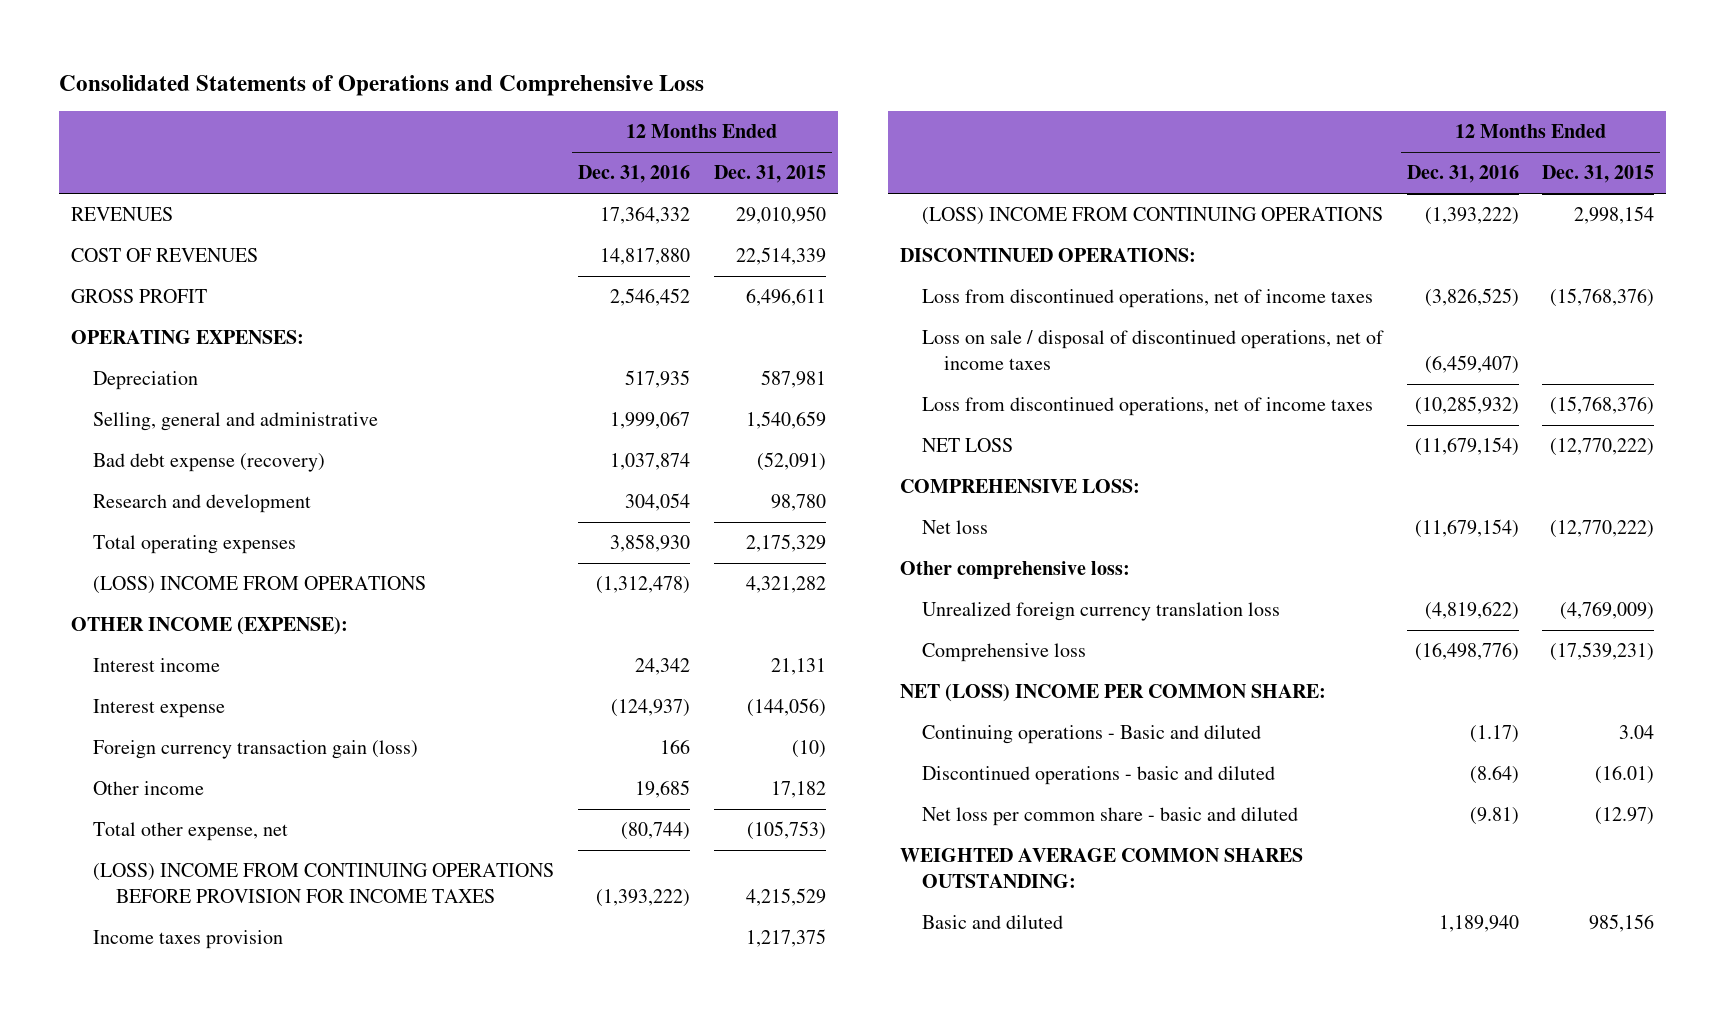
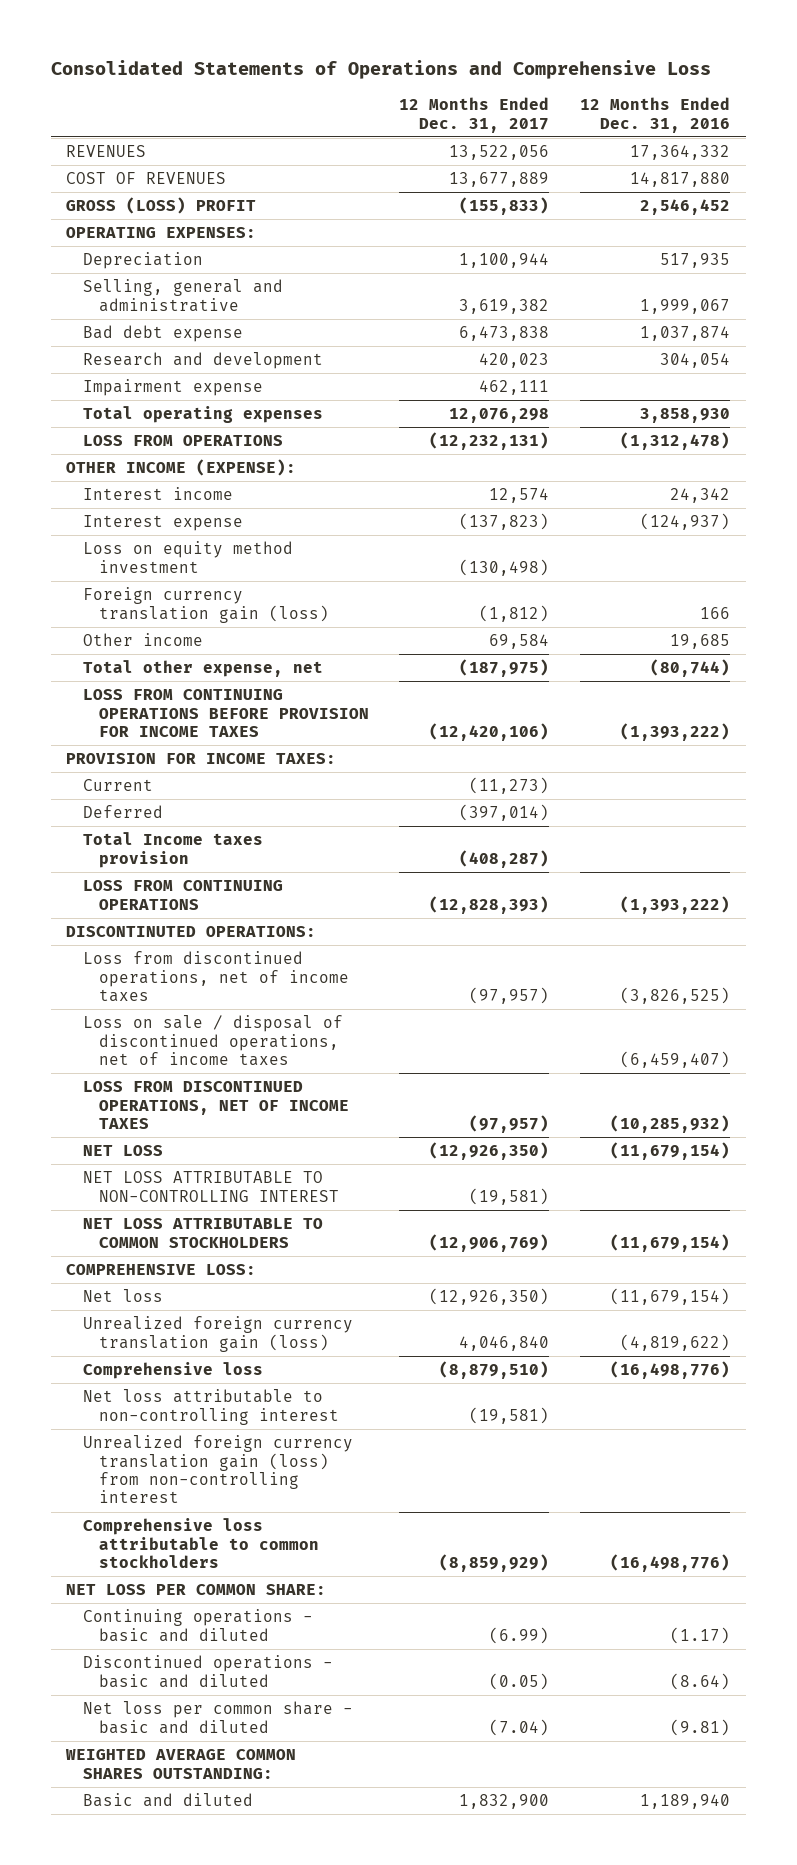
- | 12 Months Ended Dec. 31, 2016 | 12 Months Ended Dec. 31, 2015
+ | 12 Months Ended Dec. 31, 2017 | 12 Months Ended Dec. 31, 2016
- GROSS PROFIT | 2,546,452 | 6,496,611
+ GROSS (LOSS) PROFIT | (155,833) | 2,546,452
- Bad debt expense (recovery) | 1,037,874 | (52,091)
+ Bad debt expense | 6,473,838 | 1,037,874
+ Impairment expense | 462,111 |
- (LOSS) INCOME FROM OPERATIONS | (1,312,478) | 4,321,282
+ LOSS FROM OPERATIONS | (12,232,131) | (1,312,478)
- Foreign currency transaction gain (loss) | 166 | (10)
+ Loss on equity method investment | (130,498) |
+ Foreign currency translation gain (loss) | (1,812) | 166
- (LOSS) INCOME FROM CONTINUING OPERATIONS BEFORE PROVISION FOR INCOME TAXES | (1,393,222) | 4,215,529
- Income taxes provision | | 1,217,375
- (LOSS) INCOME FROM CONTINUING OPERATIONS | (1,393,222) | 2,998,154
- DISCONTINUED OPERATIONS:
+ LOSS FROM CONTINUING OPERATIONS BEFORE PROVISION FOR INCOME TAXES | (12,420,106) | (1,393,222)
+ PROVISION FOR INCOME TAXES:
+ Current | (11,273) |
+ Deferred | (397,014) |
+ Total Income taxes provision | (408,287) |
+ LOSS FROM CONTINUING OPERATIONS | (12,828,393) | (1,393,222)
+ DISCONTINUTED OPERATIONS:
- Loss from discontinued operations, net of income taxes | (10,285,932) | (15,768,376)
+ LOSS FROM DISCONTINUED OPERATIONS, NET OF INCOME TAXES | (97,957) | (10,285,932)
+ NET LOSS ATTRIBUTABLE TO NON-CONTROLLING INTEREST | (19,581) |
+ NET LOSS ATTRIBUTABLE TO COMMON STOCKHOLDERS | (12,906,769) | (11,679,154)
- Other comprehensive loss:
- Unrealized foreign currency translation loss | (4,819,622) | (4,769,009)
+ Unrealized foreign currency translation gain (loss) | 4,046,840 | (4,819,622)
- NET (LOSS) INCOME PER COMMON SHARE:
- Continuing operations - Basic and diluted | (1.17) | 3.04
+ Net loss attributable to non-controlling interest | (19,581) |
+ Unrealized foreign currency translation gain (loss) from non-controlling interest
+ Comprehensive loss attributable to common stockholders | (8,859,929) | (16,498,776)
+ NET LOSS PER COMMON SHARE:
+ Continuing operations - basic and diluted | (6.99) | (1.17)

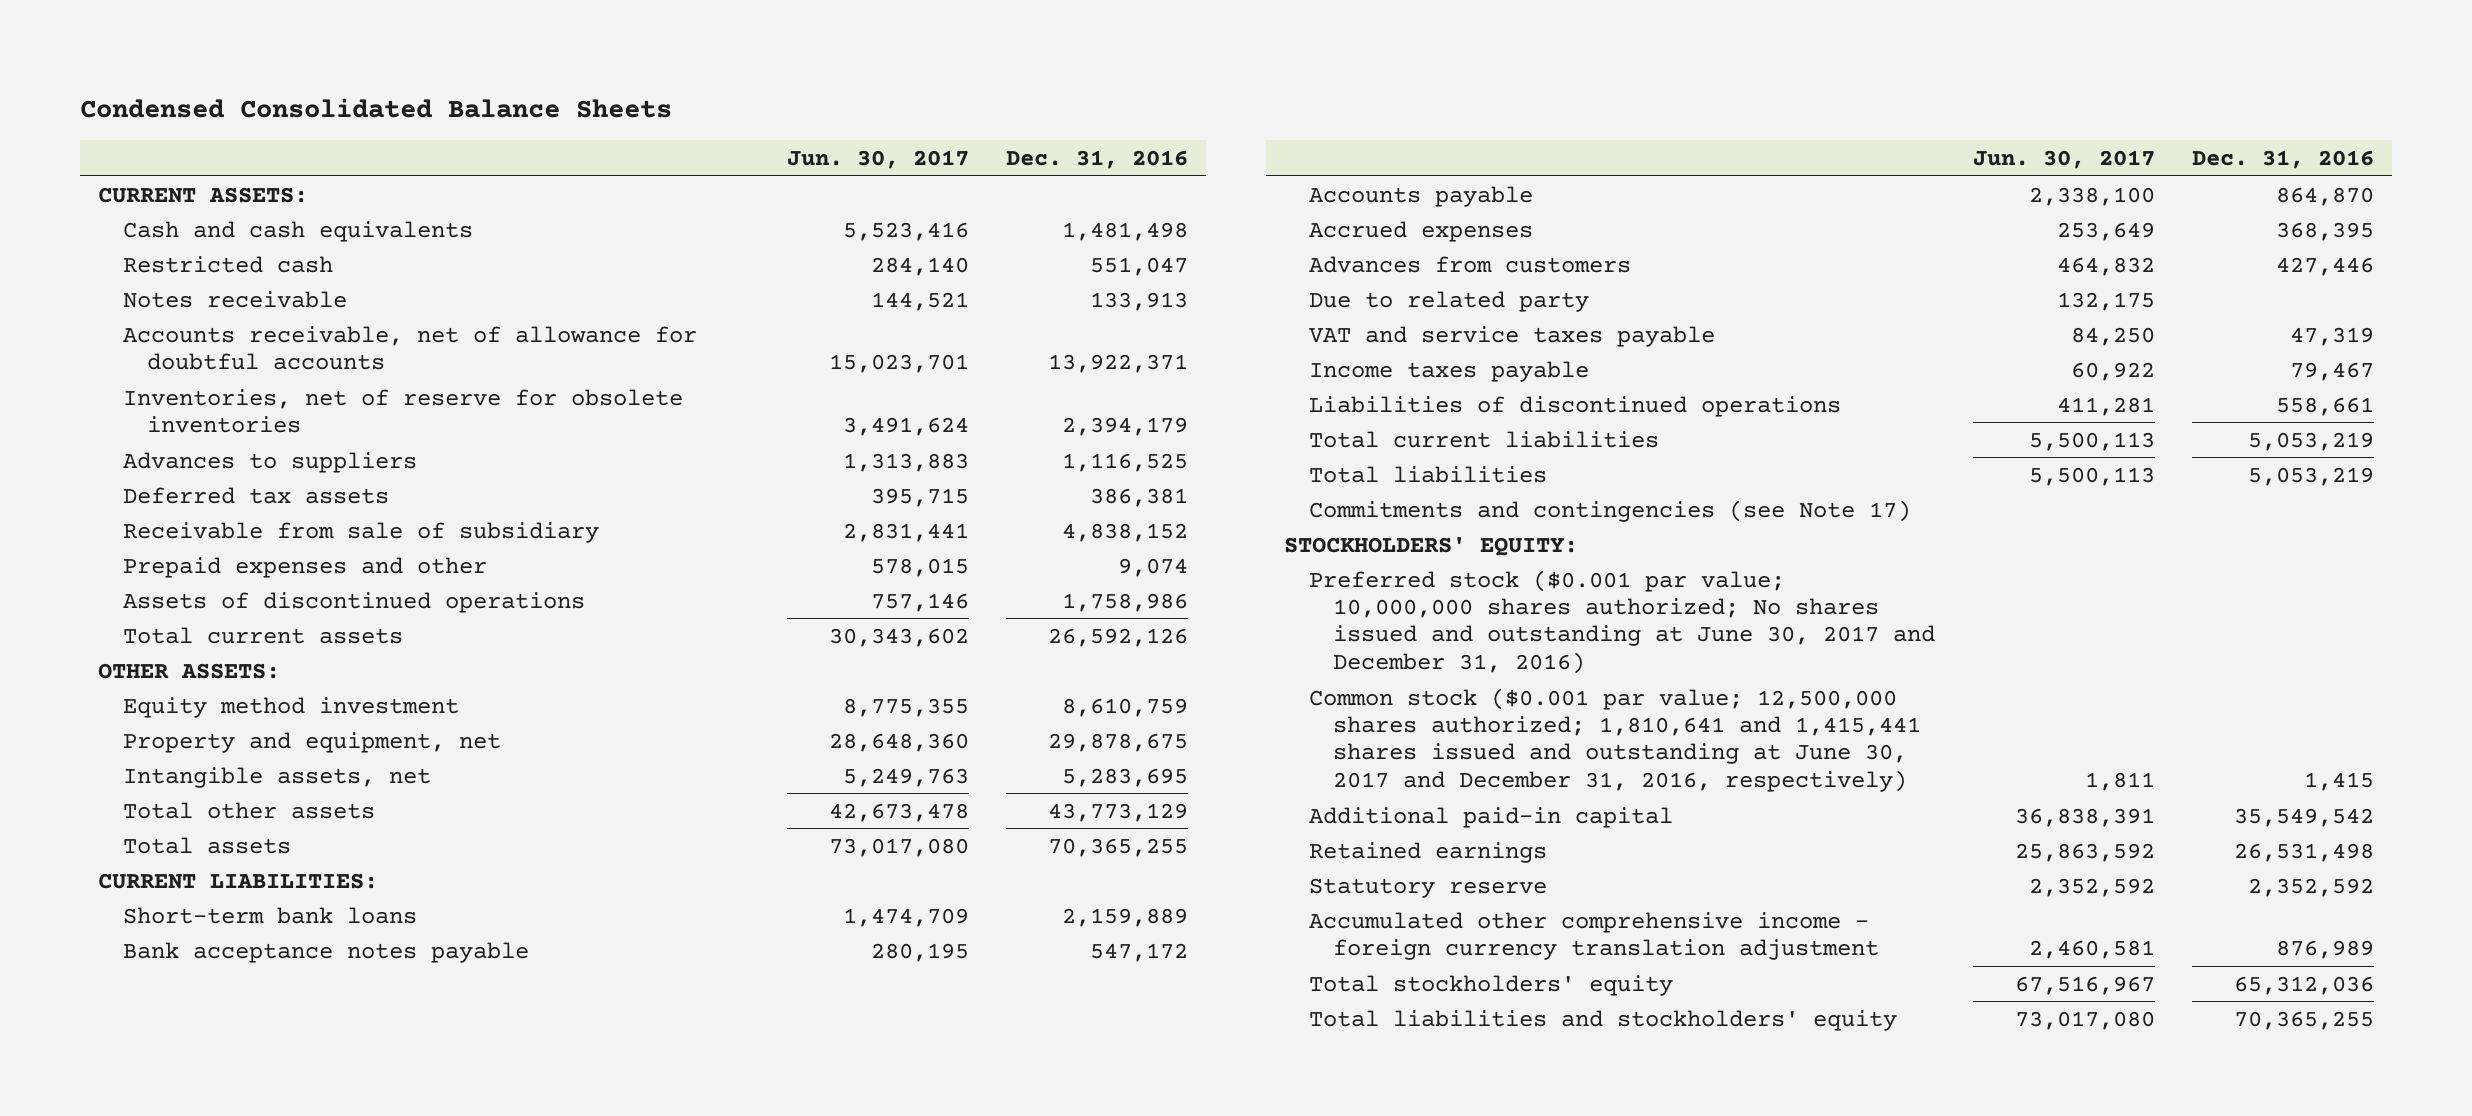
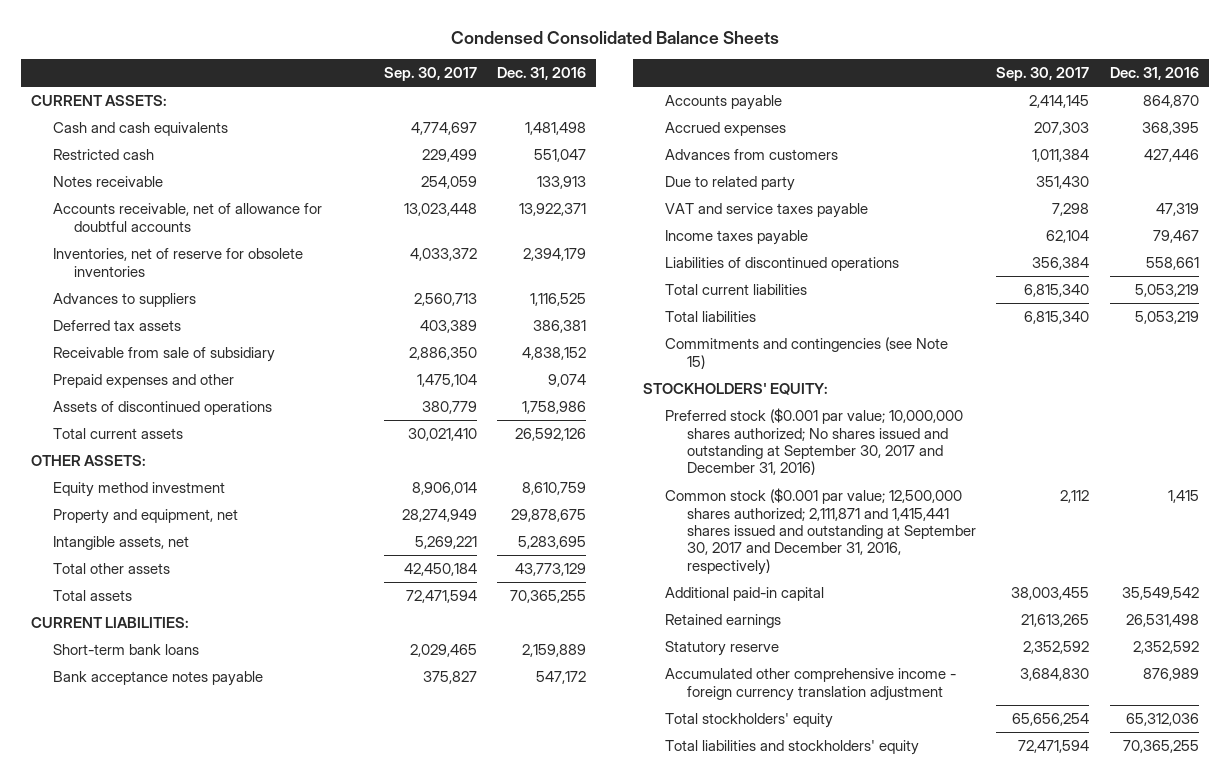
- | Jun. 30, 2017 | Dec. 31, 2016
+ | Sep. 30, 2017 | Dec. 31, 2016
- Commitments and contingencies (see Note 17)
+ Commitments and contingencies (see Note 15)
- Preferred stock ($0.001 par value; 10,000,000 shares authorized; No shares issued and outstanding at June 30, 2017 and December 31, 2016)
- Common stock ($0.001 par value; 12,500,000 shares authorized; 1,810,641 and 1,415,441 shares issued and outstanding at June 30, 2017 and December 31, 2016, respectively) | 1,811 | 1,415
+ Preferred stock ($0.001 par value; 10,000,000 shares authorized; No shares issued and outstanding at September 30, 2017 and December 31, 2016)
+ Common stock ($0.001 par value; 12,500,000 shares authorized; 2,111,871 and 1,415,441 shares issued and outstanding at September 30, 2017 and December 31, 2016, respectively) | 2,112 | 1,415

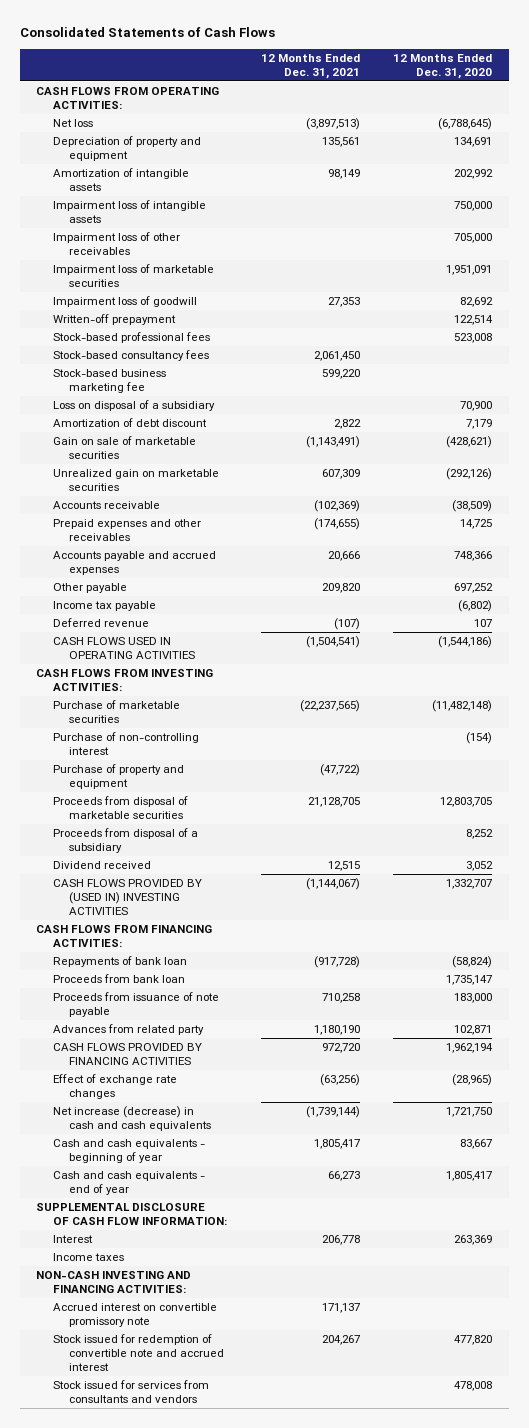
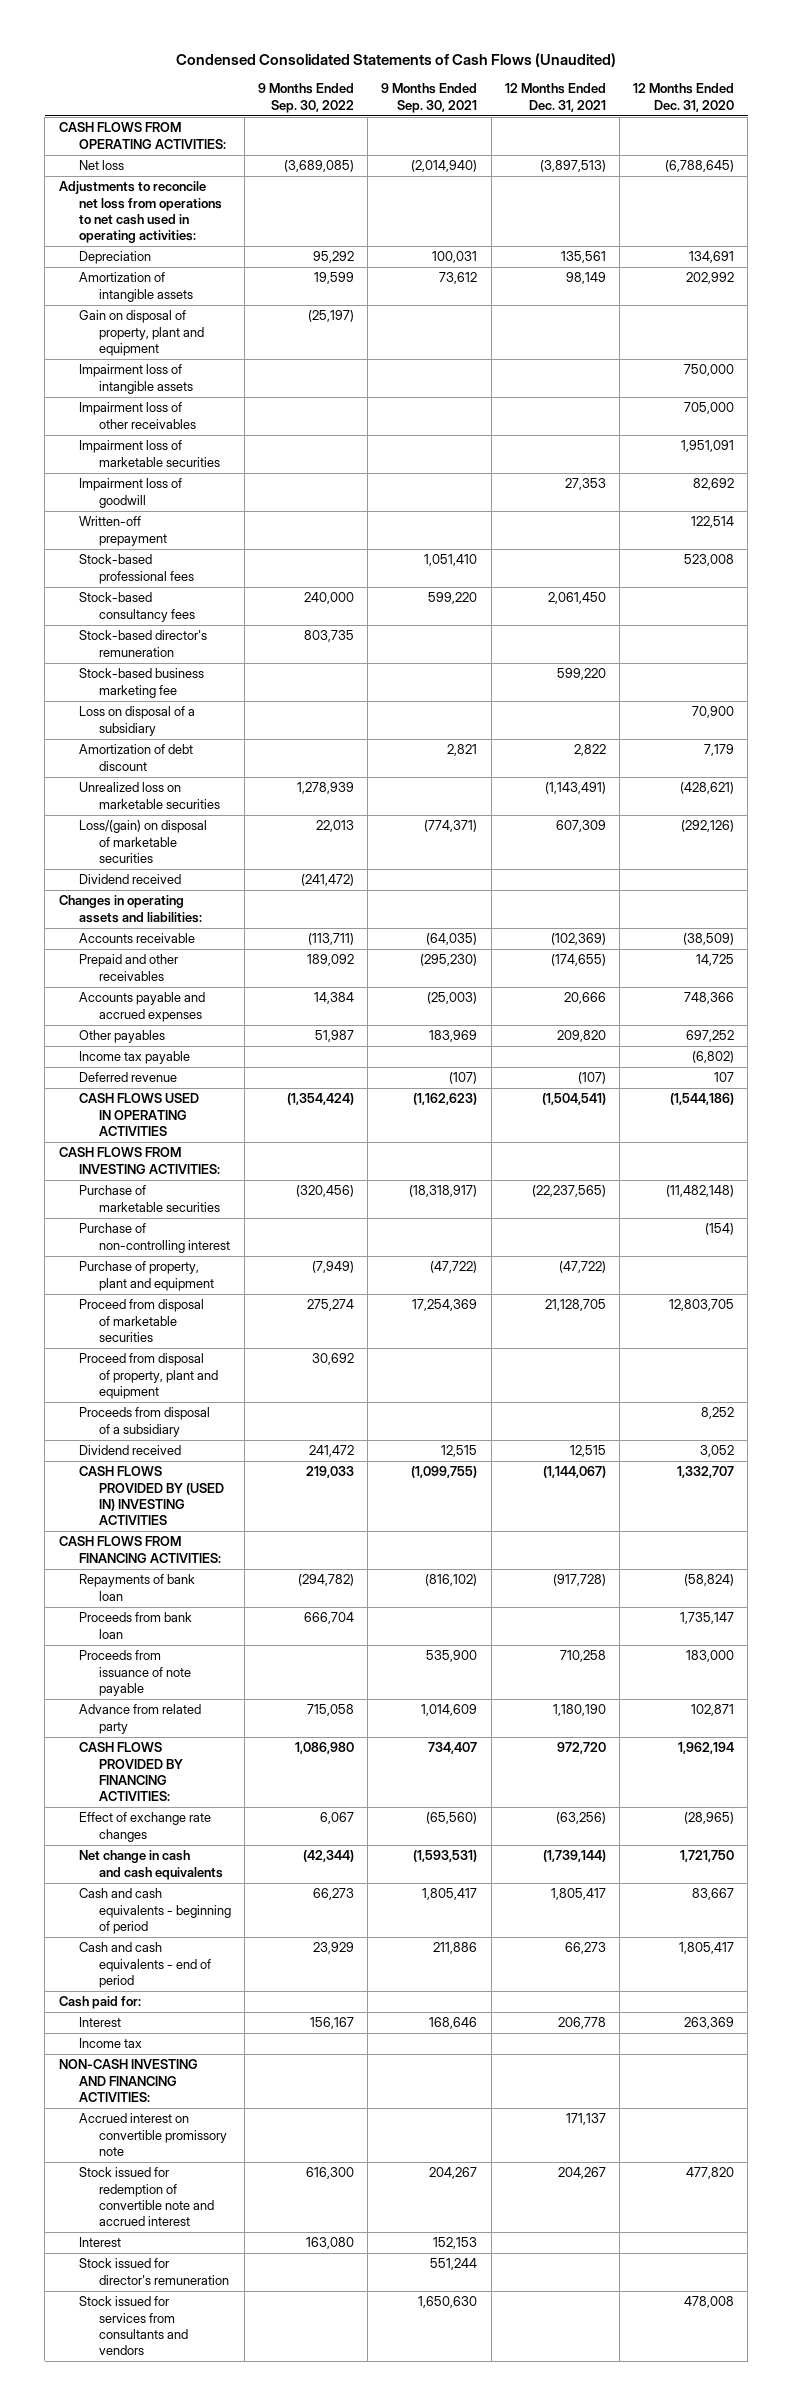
- Consolidated Statements of Cash Flows
+ Condensed Consolidated Statements of Cash Flows (Unaudited)
- | 12 Months Ended Dec. 31, 2021 | 12 Months Ended Dec. 31, 2020
+ | 9 Months Ended Sep. 30, 2022 | 9 Months Ended Sep. 30, 2021 | 12 Months Ended Dec. 31, 2021 | 12 Months Ended Dec. 31, 2020
- Depreciation of property and equipment | 135,561 | 134,691
+ Adjustments to reconcile net loss from operations to net cash used in operating activities:
+ Depreciation | 95,292 | 100,031 | 135,561 | 134,691
+ Gain on disposal of property, plant and equipment | (25,197) | | |
+ Stock-based director's remuneration | 803,735 | | |
- Gain on sale of marketable securities | (1,143,491) | (428,621)
- Unrealized gain on marketable securities | 607,309 | (292,126)
+ Unrealized loss on marketable securities | 1,278,939 | | (1,143,491) | (428,621)
+ Loss/(gain) on disposal of marketable securities | 22,013 | (774,371) | 607,309 | (292,126)
+ Dividend received | (241,472) | | |
+ Changes in operating assets and liabilities:
- Prepaid expenses and other receivables | (174,655) | 14,725
+ Prepaid and other receivables | 189,092 | (295,230) | (174,655) | 14,725
- Other payable | 209,820 | 697,252
+ Other payables | 51,987 | 183,969 | 209,820 | 697,252
- Purchase of property and equipment | (47,722) |
- Proceeds from disposal of marketable securities | 21,128,705 | 12,803,705
+ Purchase of property, plant and equipment | (7,949) | (47,722) | (47,722) |
+ Proceed from disposal of marketable securities | 275,274 | 17,254,369 | 21,128,705 | 12,803,705
+ Proceed from disposal of property, plant and equipment | 30,692 | | |
- Advances from related party | 1,180,190 | 102,871
- CASH FLOWS PROVIDED BY FINANCING ACTIVITIES | 972,720 | 1,962,194
+ Advance from related party | 715,058 | 1,014,609 | 1,180,190 | 102,871
+ CASH FLOWS PROVIDED BY FINANCING ACTIVITIES: | 1,086,980 | 734,407 | 972,720 | 1,962,194
- Net increase (decrease) in cash and cash equivalents | (1,739,144) | 1,721,750
- Cash and cash equivalents - beginning of year | 1,805,417 | 83,667
- Cash and cash equivalents - end of year | 66,273 | 1,805,417
- SUPPLEMENTAL DISCLOSURE OF CASH FLOW INFORMATION:
+ Net change in cash and cash equivalents | (42,344) | (1,593,531) | (1,739,144) | 1,721,750
+ Cash and cash equivalents - beginning of period | 66,273 | 1,805,417 | 1,805,417 | 83,667
+ Cash and cash equivalents - end of period | 23,929 | 211,886 | 66,273 | 1,805,417
+ Cash paid for:
- Income taxes
+ Income tax
+ Interest | 163,080 | 152,153 | |
+ Stock issued for director's remuneration | | 551,244 | |

